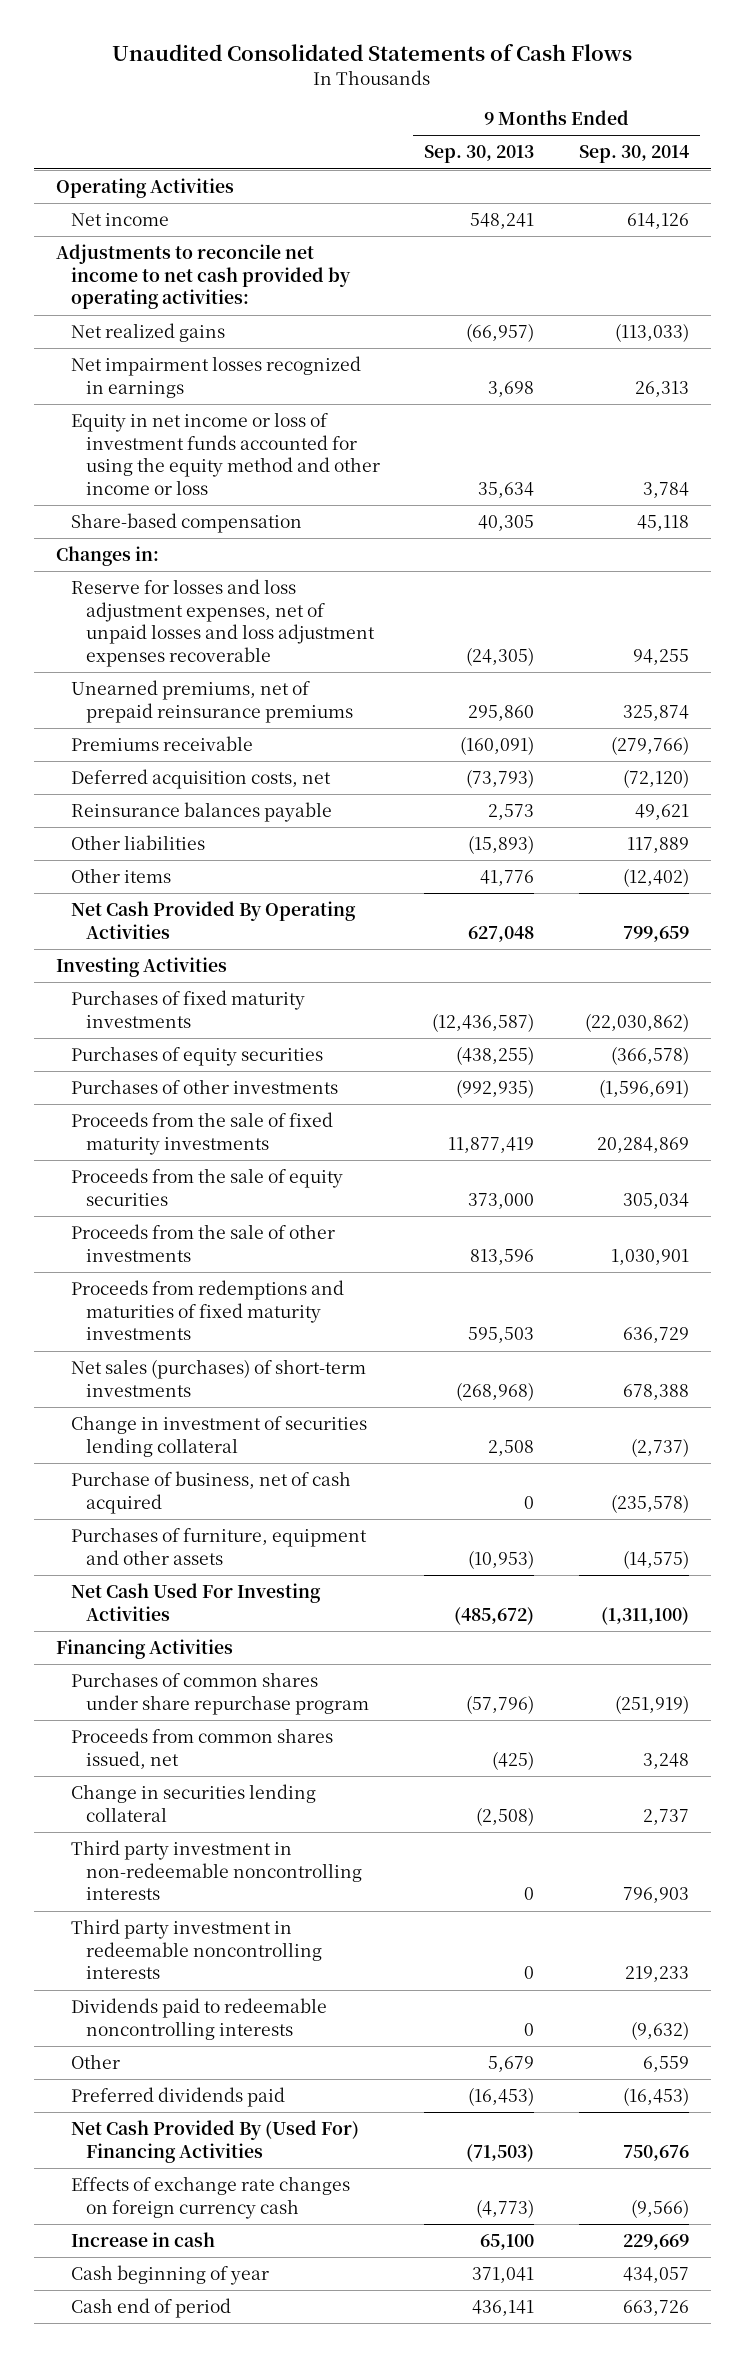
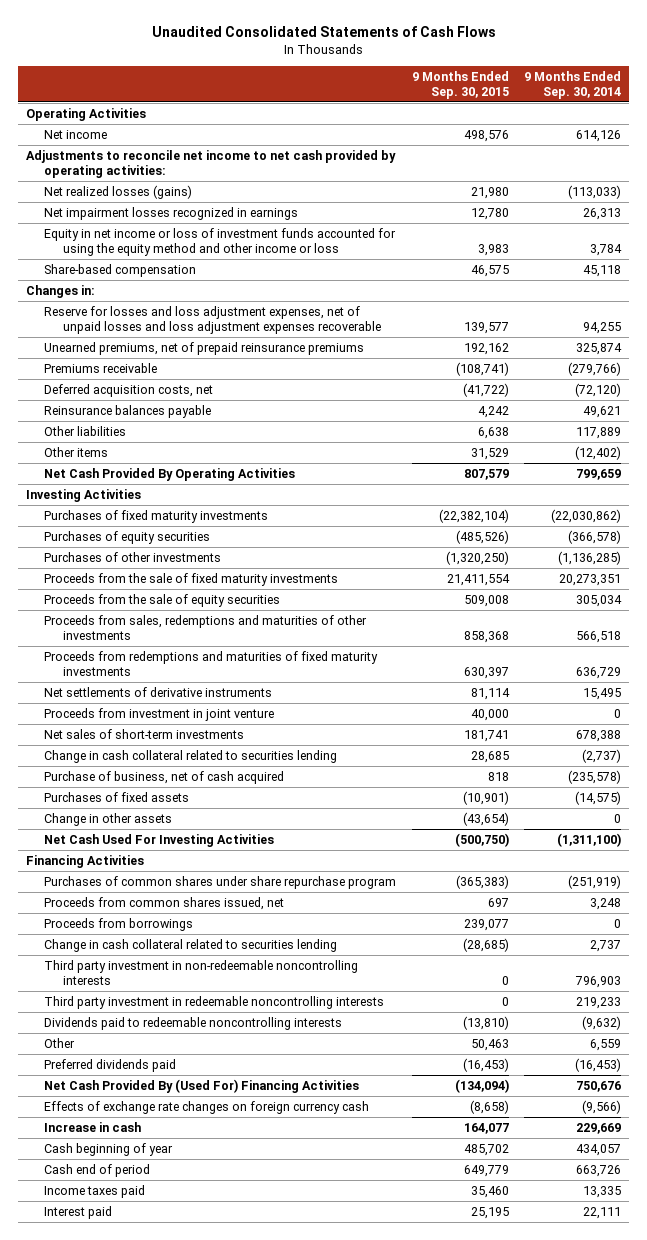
- | 9 Months Ended Sep. 30, 2013 | 9 Months Ended Sep. 30, 2014
+ | 9 Months Ended Sep. 30, 2015 | 9 Months Ended Sep. 30, 2014
- Net realized gains | (66,957) | (113,033)
+ Net realized losses (gains) | 21,980 | (113,033)
- Purchases of other investments | (992,935) | (1,596,691)
- Proceeds from the sale of fixed maturity investments | 11,877,419 | 20,284,869
+ Purchases of other investments | (1,320,250) | (1,136,285)
+ Proceeds from the sale of fixed maturity investments | 21,411,554 | 20,273,351
- Proceeds from the sale of other investments | 813,596 | 1,030,901
+ Proceeds from sales, redemptions and maturities of other investments | 858,368 | 566,518
- Net sales (purchases) of short-term investments | (268,968) | 678,388
- Change in investment of securities lending collateral | 2,508 | (2,737)
+ Net settlements of derivative instruments | 81,114 | 15,495
+ Proceeds from investment in joint venture | 40,000 | 0
+ Net sales of short-term investments | 181,741 | 678,388
+ Change in cash collateral related to securities lending | 28,685 | (2,737)
- Purchases of furniture, equipment and other assets | (10,953) | (14,575)
+ Purchases of fixed assets | (10,901) | (14,575)
+ Change in other assets | (43,654) | 0
- Change in securities lending collateral | (2,508) | 2,737
+ Proceeds from borrowings | 239,077 | 0
+ Change in cash collateral related to securities lending | (28,685) | 2,737
+ Income taxes paid | 35,460 | 13,335
+ Interest paid | 25,195 | 22,111

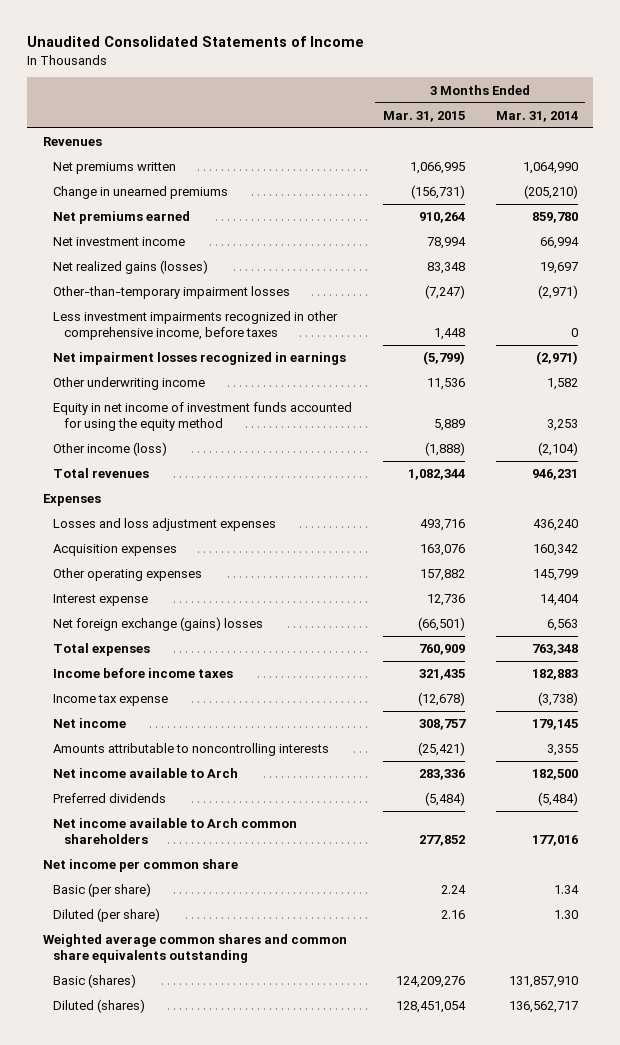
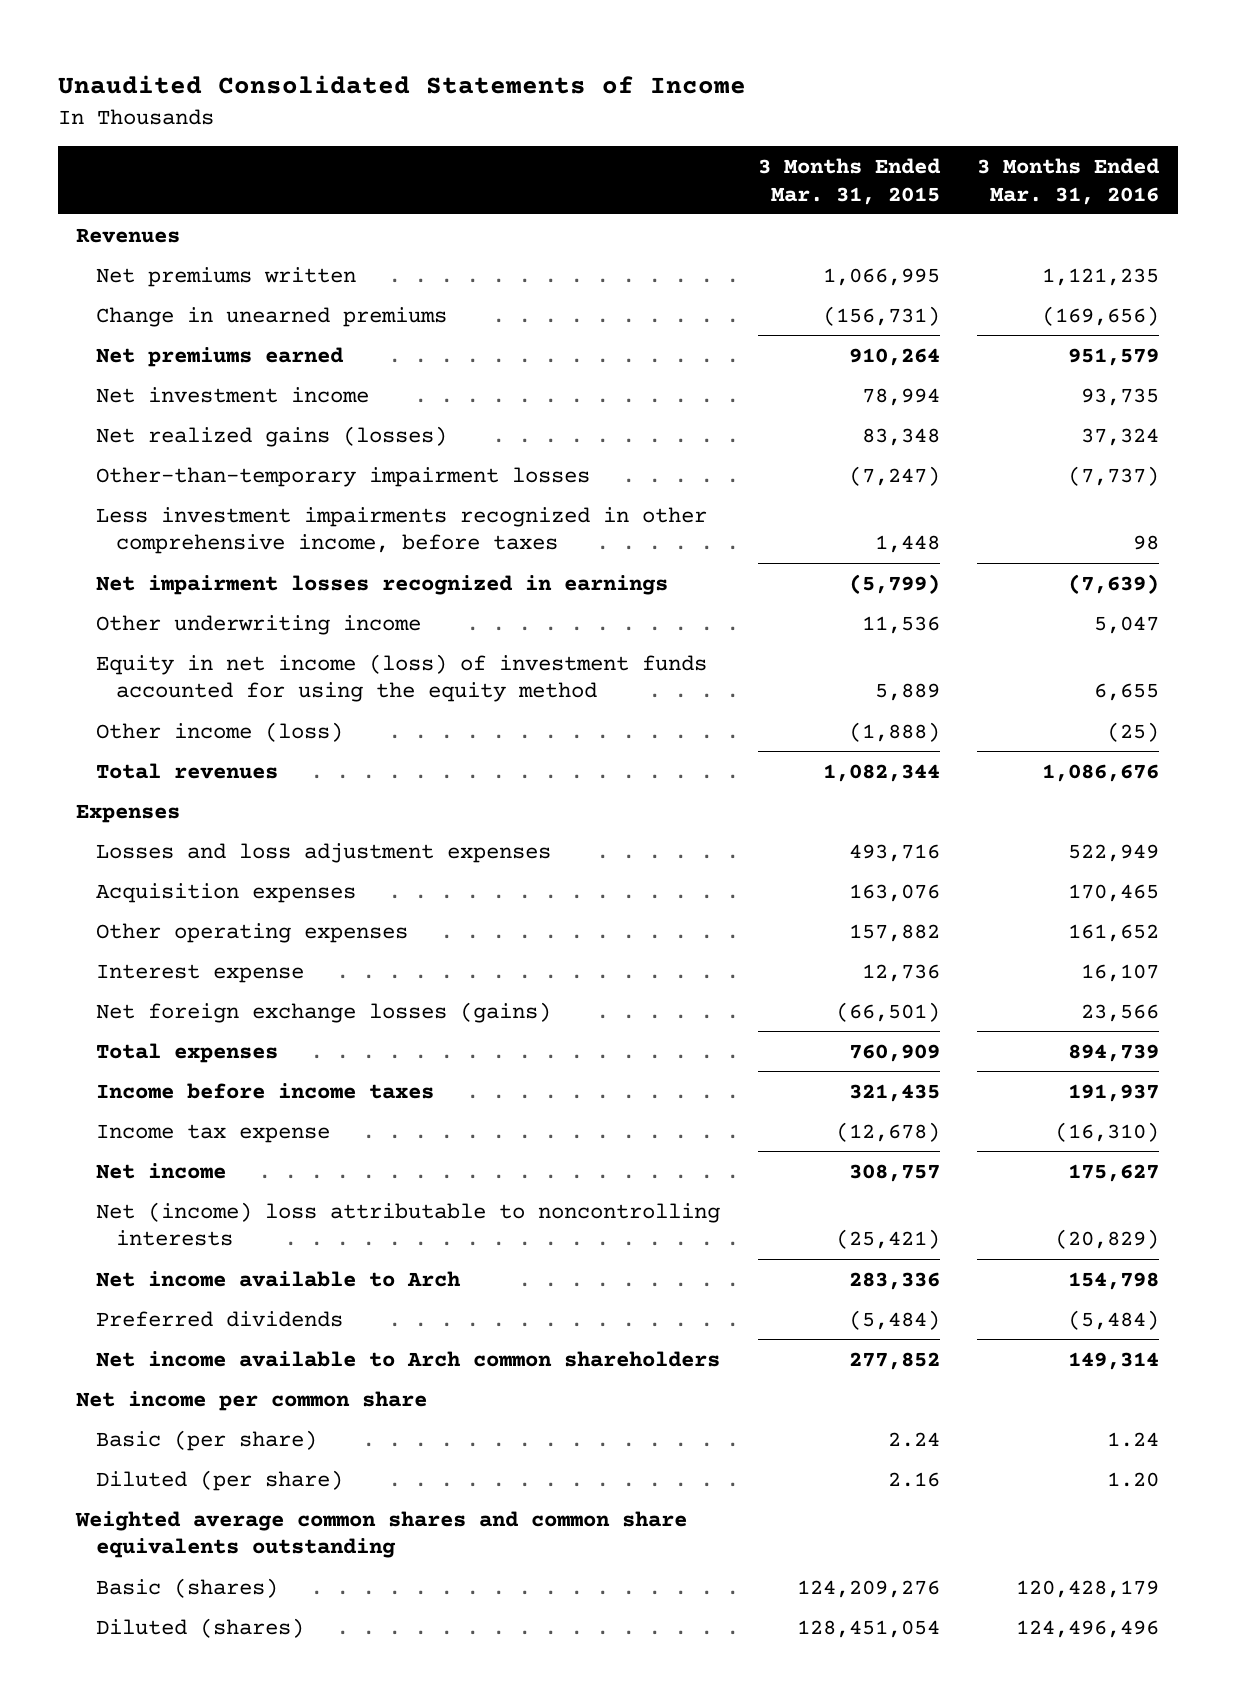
- | 3 Months Ended Mar. 31, 2015 | 3 Months Ended Mar. 31, 2014
+ | 3 Months Ended Mar. 31, 2015 | 3 Months Ended Mar. 31, 2016
- Equity in net income of investment funds accounted for using the equity method | 5,889 | 3,253
+ Equity in net income (loss) of investment funds accounted for using the equity method | 5,889 | 6,655
- Net foreign exchange (gains) losses | (66,501) | 6,563
+ Net foreign exchange losses (gains) | (66,501) | 23,566
- Amounts attributable to noncontrolling interests | (25,421) | 3,355
+ Net (income) loss attributable to noncontrolling interests | (25,421) | (20,829)

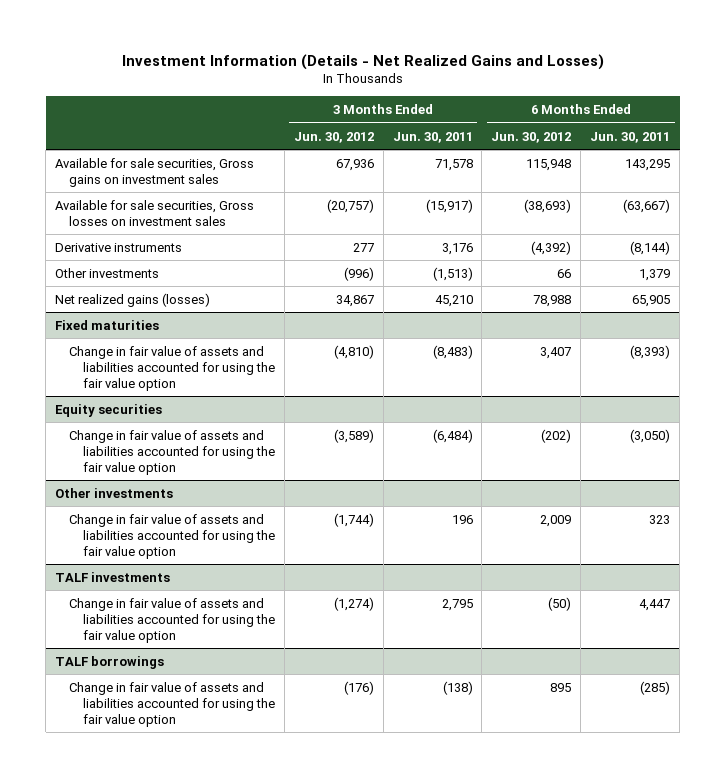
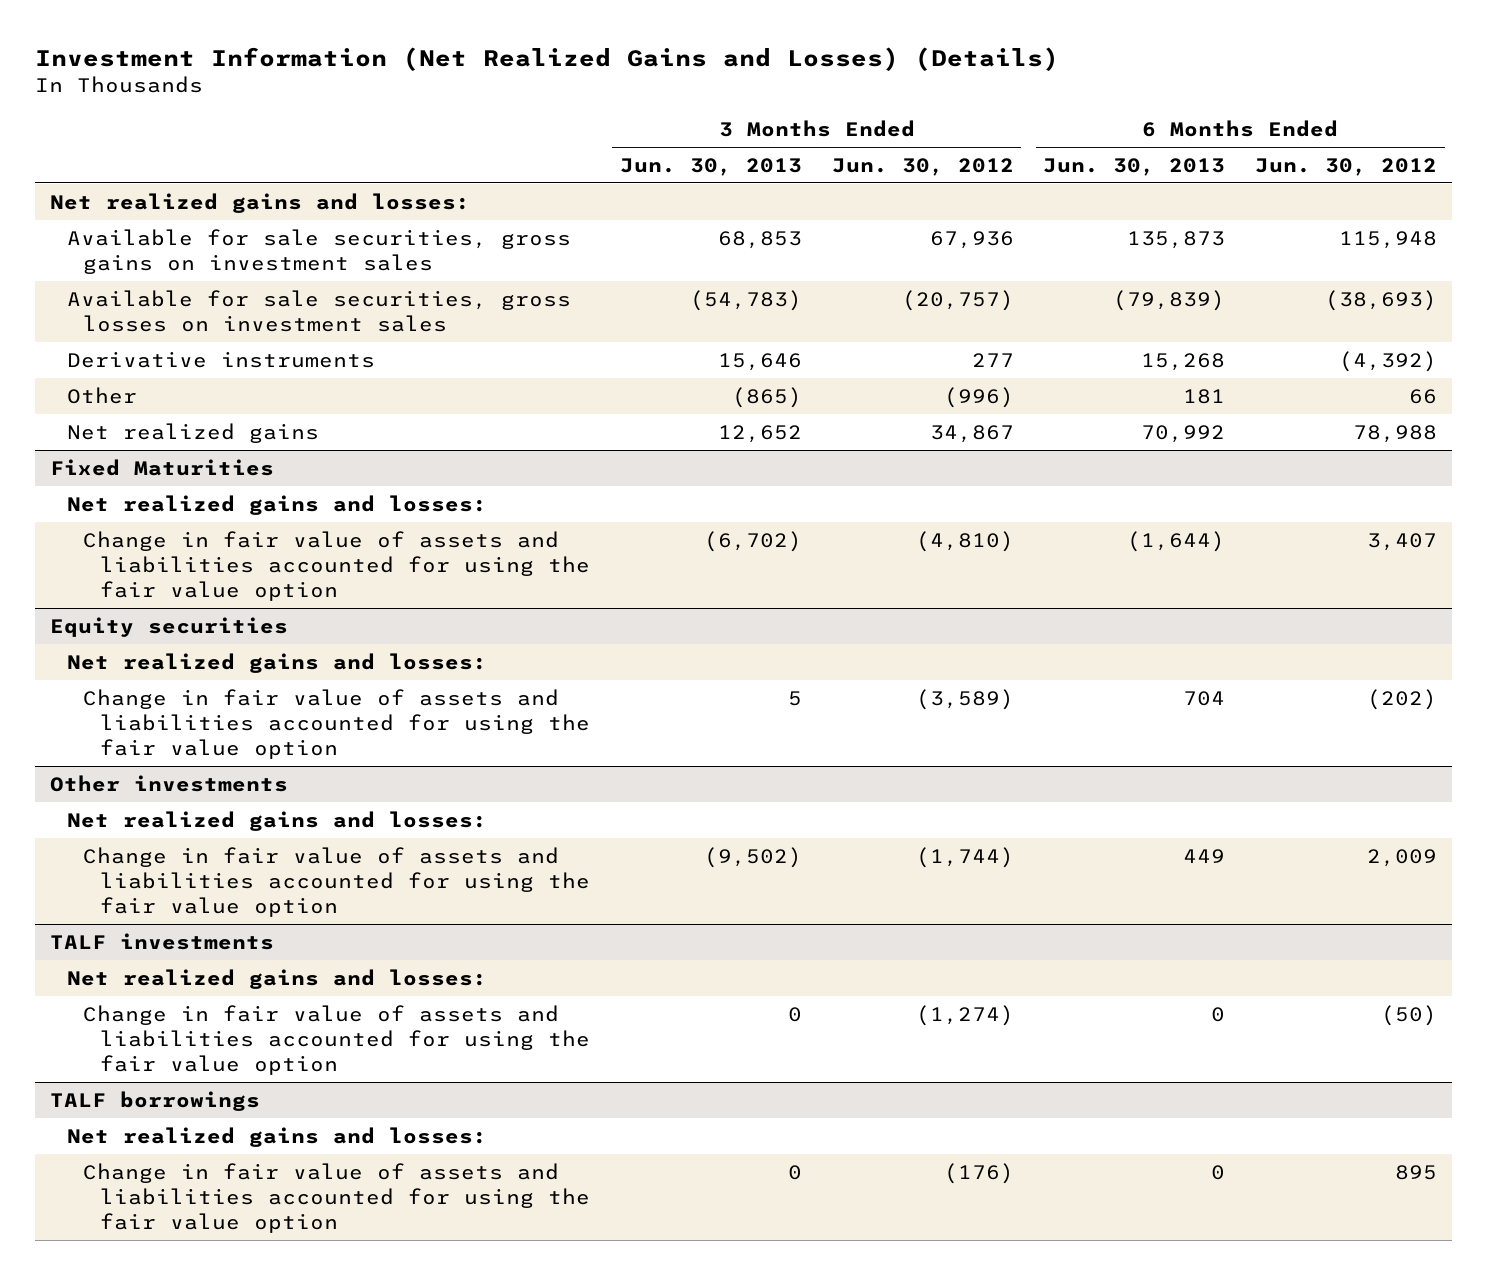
- Investment Information (Details - Net Realized Gains and Losses)
+ Investment Information (Net Realized Gains and Losses) (Details)
- | 3 Months Ended Jun. 30, 2012 | 3 Months Ended Jun. 30, 2011 | 6 Months Ended Jun. 30, 2012 | 6 Months Ended Jun. 30, 2011
+ | 3 Months Ended Jun. 30, 2013 | 3 Months Ended Jun. 30, 2012 | 6 Months Ended Jun. 30, 2013 | 6 Months Ended Jun. 30, 2012
- Available for sale securities, Gross gains on investment sales | 67,936 | 71,578 | 115,948 | 143,295
- Available for sale securities, Gross losses on investment sales | (20,757) | (15,917) | (38,693) | (63,667)
+ Net realized gains and losses:
+ Available for sale securities, gross gains on investment sales | 68,853 | 67,936 | 135,873 | 115,948
+ Available for sale securities, gross losses on investment sales | (54,783) | (20,757) | (79,839) | (38,693)
- Other investments | (996) | (1,513) | 66 | 1,379
- Net realized gains (losses) | 34,867 | 45,210 | 78,988 | 65,905
- Fixed maturities
+ Other | (865) | (996) | 181 | 66
+ Net realized gains | 12,652 | 34,867 | 70,992 | 78,988
+ Fixed Maturities
+ Net realized gains and losses:
@ Equity securities
+ Net realized gains and losses:
@ Other investments
+ Net realized gains and losses:
@ TALF investments
+ Net realized gains and losses:
@ TALF borrowings
+ Net realized gains and losses:

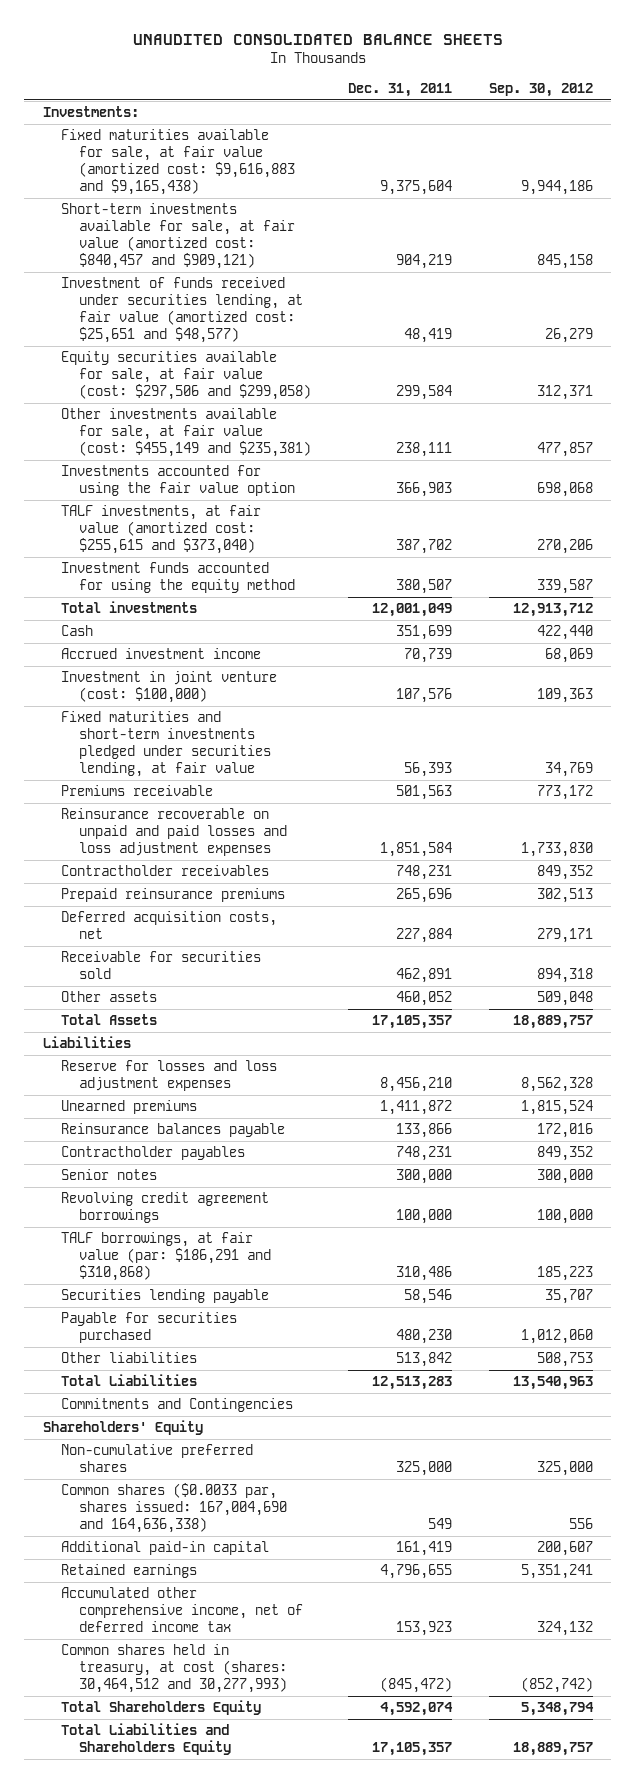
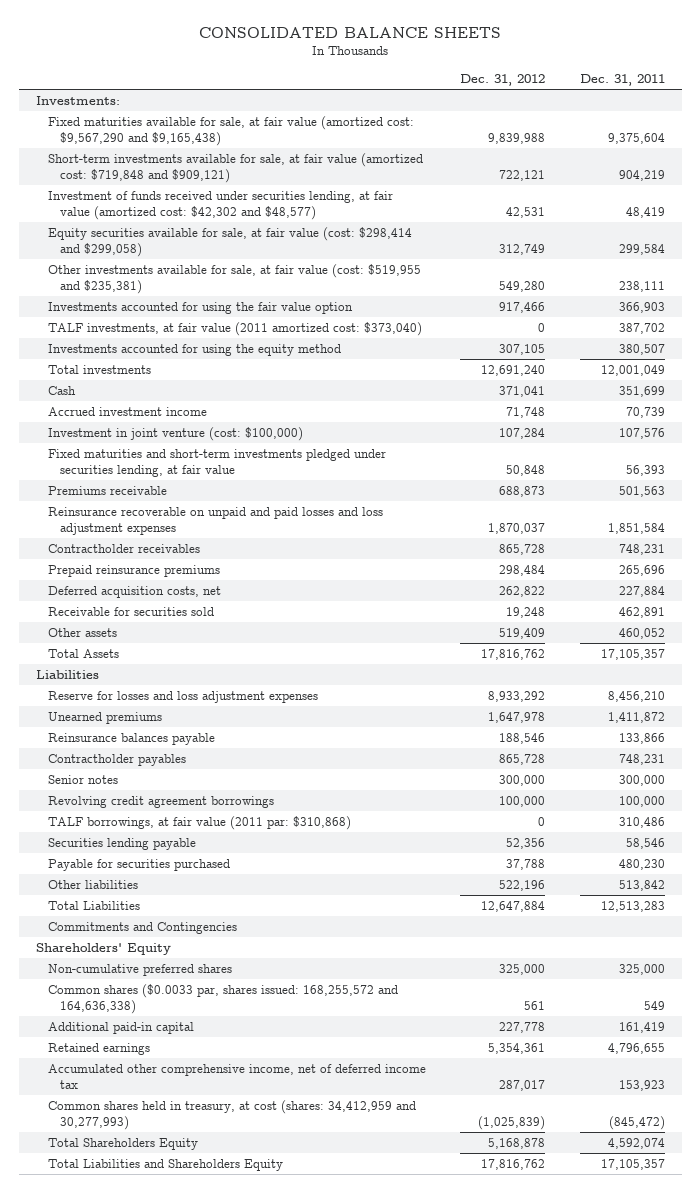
- UNAUDITED CONSOLIDATED BALANCE SHEETS
+ CONSOLIDATED BALANCE SHEETS
- | Dec. 31, 2011 | Sep. 30, 2012
+ | Dec. 31, 2012 | Dec. 31, 2011
- Fixed maturities available for sale, at fair value (amortized cost: $9,616,883 and $9,165,438) | 9,375,604 | 9,944,186
- Short-term investments available for sale, at fair value (amortized cost: $840,457 and $909,121) | 904,219 | 845,158
- Investment of funds received under securities lending, at fair value (amortized cost: $25,651 and $48,577) | 48,419 | 26,279
- Equity securities available for sale, at fair value (cost: $297,506 and $299,058) | 299,584 | 312,371
- Other investments available for sale, at fair value (cost: $455,149 and $235,381) | 238,111 | 477,857
+ Fixed maturities available for sale, at fair value (amortized cost: $9,567,290 and $9,165,438) | 9,839,988 | 9,375,604
+ Short-term investments available for sale, at fair value (amortized cost: $719,848 and $909,121) | 722,121 | 904,219
+ Investment of funds received under securities lending, at fair value (amortized cost: $42,302 and $48,577) | 42,531 | 48,419
+ Equity securities available for sale, at fair value (cost: $298,414 and $299,058) | 312,749 | 299,584
+ Other investments available for sale, at fair value (cost: $519,955 and $235,381) | 549,280 | 238,111
- TALF investments, at fair value (amortized cost: $255,615 and $373,040) | 387,702 | 270,206
- Investment funds accounted for using the equity method | 380,507 | 339,587
+ TALF investments, at fair value (2011 amortized cost: $373,040) | 0 | 387,702
+ Investments accounted for using the equity method | 307,105 | 380,507
- TALF borrowings, at fair value (par: $186,291 and $310,868) | 310,486 | 185,223
+ TALF borrowings, at fair value (2011 par: $310,868) | 0 | 310,486
- Common shares ($0.0033 par, shares issued: 167,004,690 and 164,636,338) | 549 | 556
+ Common shares ($0.0033 par, shares issued: 168,255,572 and 164,636,338) | 561 | 549
- Common shares held in treasury, at cost (shares: 30,464,512 and 30,277,993) | (845,472) | (852,742)
+ Common shares held in treasury, at cost (shares: 34,412,959 and 30,277,993) | (1,025,839) | (845,472)

